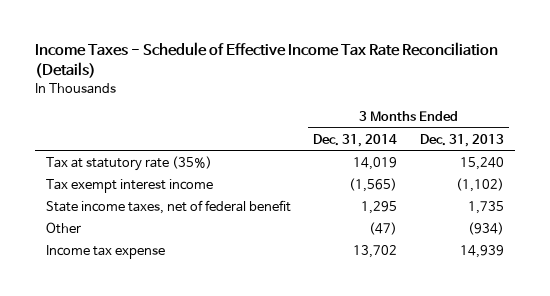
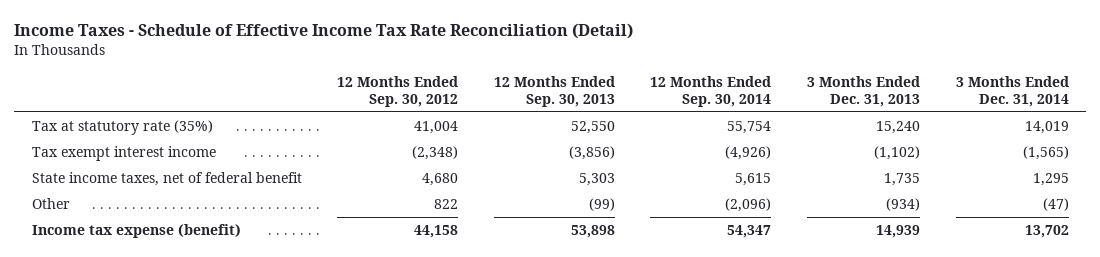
- Income Taxes - Schedule of Effective Income Tax Rate Reconciliation (Details)
+ Income Taxes - Schedule of Effective Income Tax Rate Reconciliation (Detail)
- | 3 Months Ended Dec. 31, 2014 | 3 Months Ended Dec. 31, 2013
+ | 12 Months Ended Sep. 30, 2012 | 12 Months Ended Sep. 30, 2013 | 12 Months Ended Sep. 30, 2014 | 3 Months Ended Dec. 31, 2013 | 3 Months Ended Dec. 31, 2014
- Income tax expense | 13,702 | 14,939
+ Income tax expense (benefit) | 44,158 | 53,898 | 54,347 | 14,939 | 13,702

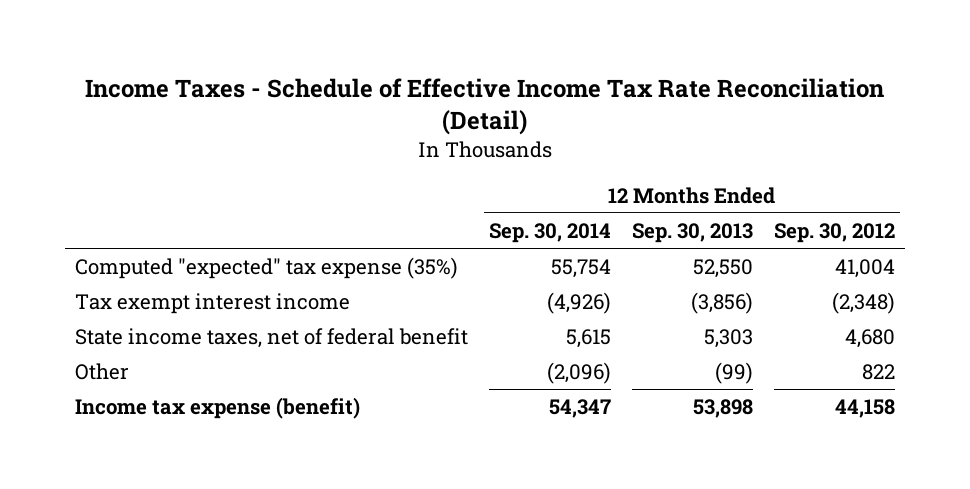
- | 12 Months Ended Sep. 30, 2012 | 12 Months Ended Sep. 30, 2013 | 12 Months Ended Sep. 30, 2014 | 3 Months Ended Dec. 31, 2013 | 3 Months Ended Dec. 31, 2014
+ | 12 Months Ended Sep. 30, 2014 | 12 Months Ended Sep. 30, 2013 | 12 Months Ended Sep. 30, 2012
- Tax at statutory rate (35%) | 41,004 | 52,550 | 55,754 | 15,240 | 14,019
+ Computed "expected" tax expense (35%) | 55,754 | 52,550 | 41,004

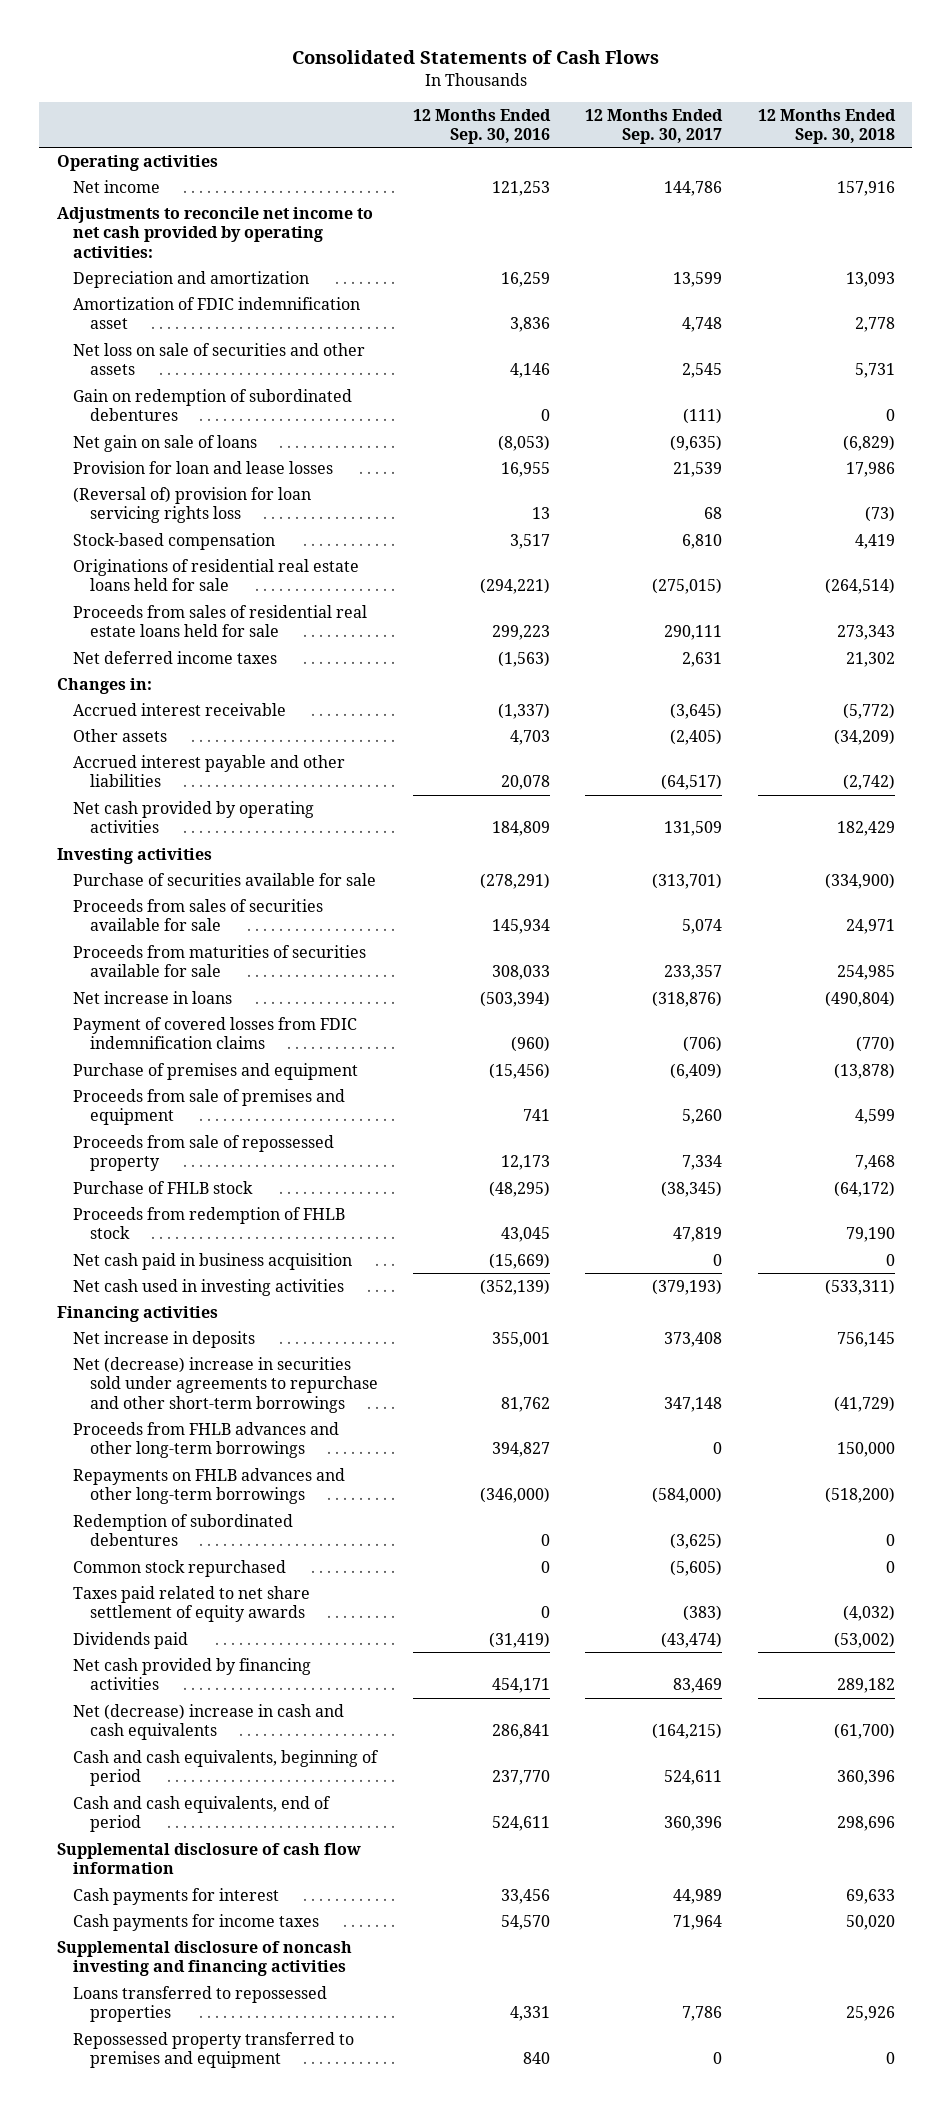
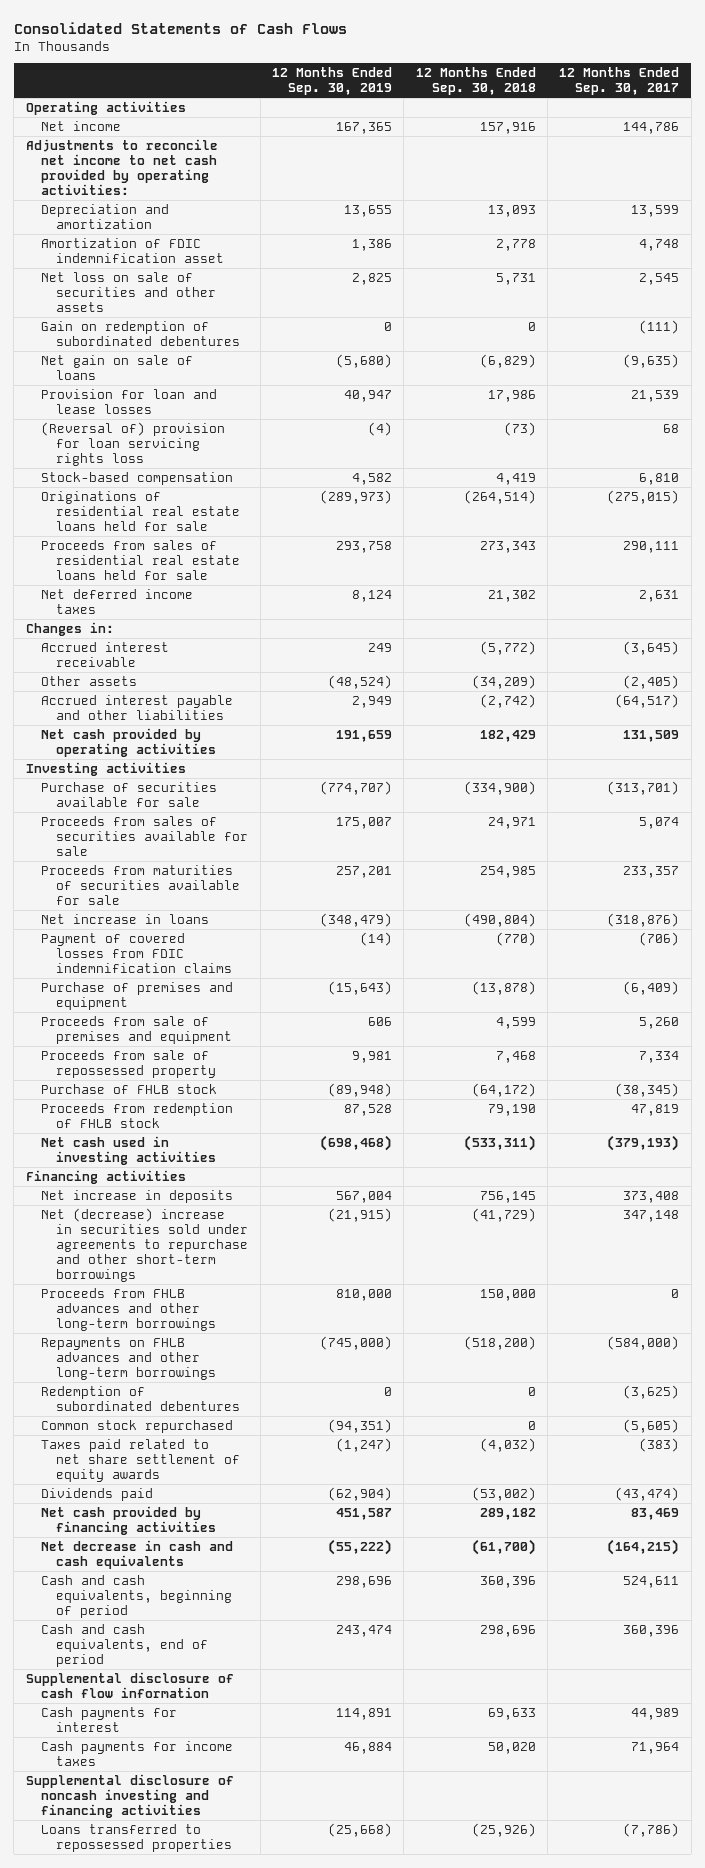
- | 12 Months Ended Sep. 30, 2016 | 12 Months Ended Sep. 30, 2017 | 12 Months Ended Sep. 30, 2018
+ | 12 Months Ended Sep. 30, 2019 | 12 Months Ended Sep. 30, 2018 | 12 Months Ended Sep. 30, 2017
- Net cash paid in business acquisition | (15,669) | 0 | 0
- Net (decrease) increase in cash and cash equivalents | 286,841 | (164,215) | (61,700)
+ Net decrease in cash and cash equivalents | (55,222) | (61,700) | (164,215)
- Loans transferred to repossessed properties | 4,331 | 7,786 | 25,926
- Repossessed property transferred to premises and equipment | 840 | 0 | 0
+ Loans transferred to repossessed properties | (25,668) | (25,926) | (7,786)

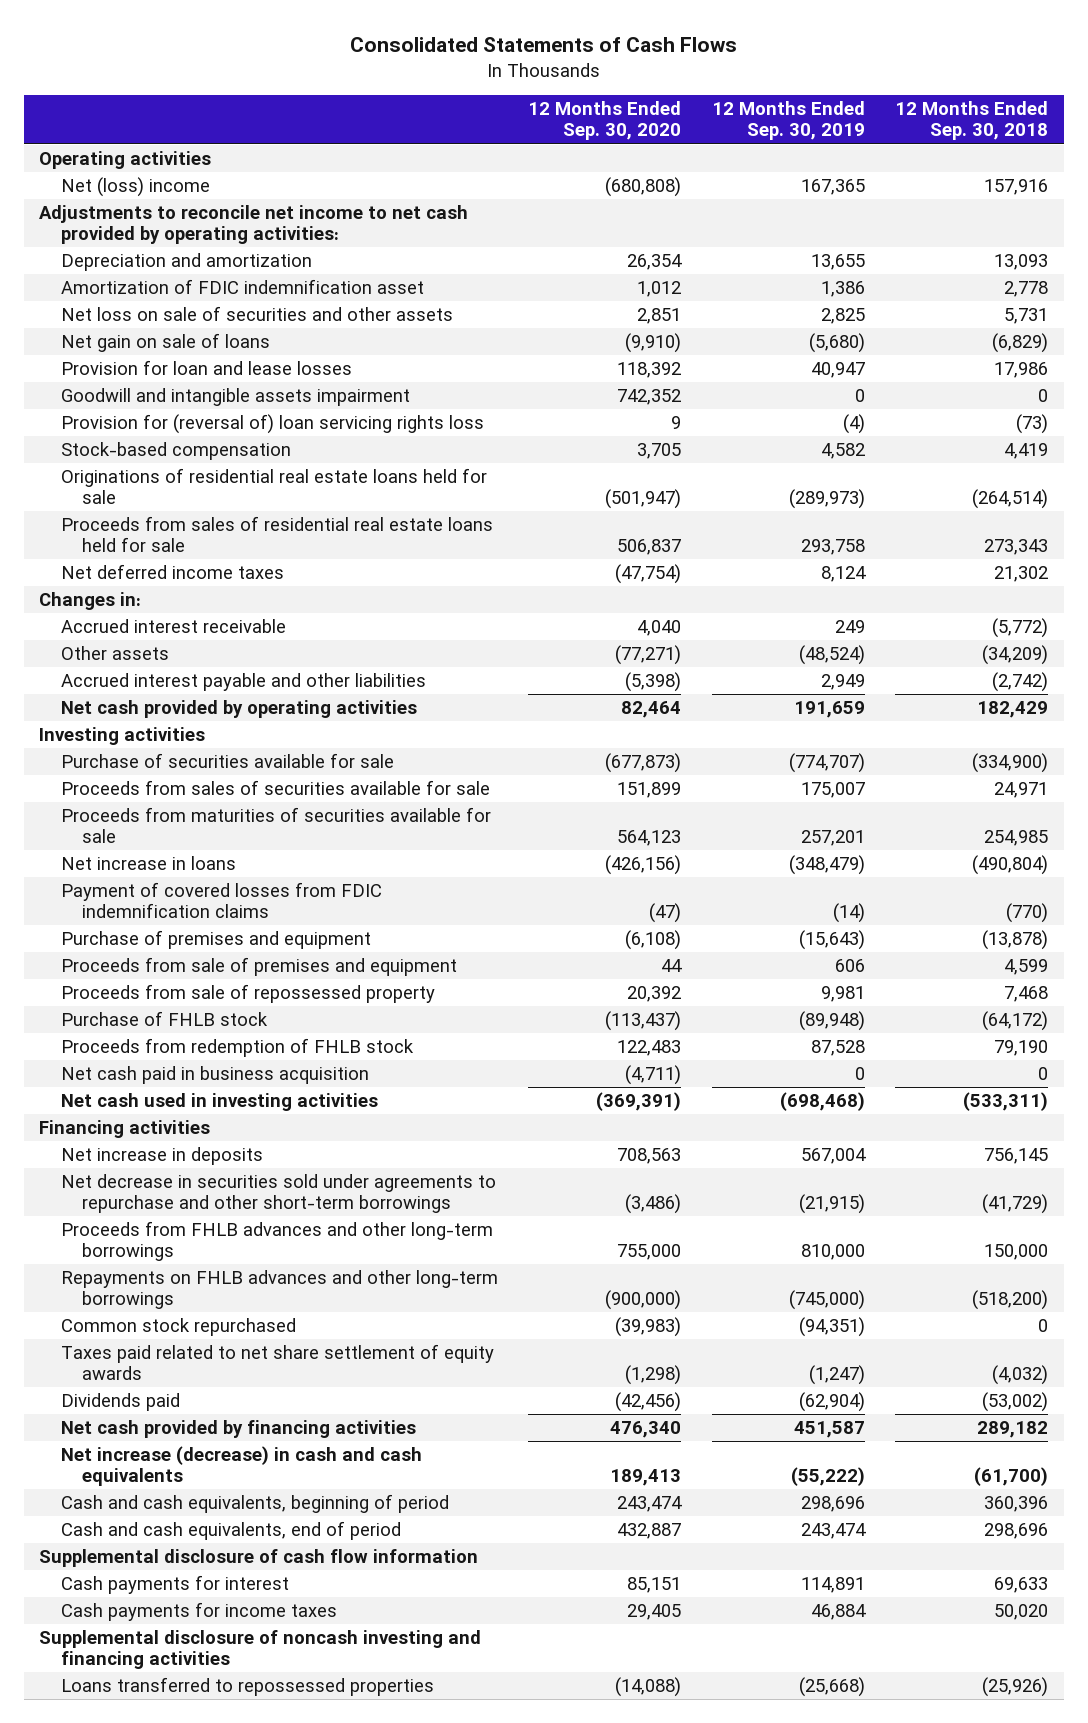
- | 12 Months Ended Sep. 30, 2019 | 12 Months Ended Sep. 30, 2018 | 12 Months Ended Sep. 30, 2017
+ | 12 Months Ended Sep. 30, 2020 | 12 Months Ended Sep. 30, 2019 | 12 Months Ended Sep. 30, 2018
- Net income | 167,365 | 157,916 | 144,786
+ Net (loss) income | (680,808) | 167,365 | 157,916
- Gain on redemption of subordinated debentures | 0 | 0 | (111)
- (Reversal of) provision for loan servicing rights loss | (4) | (73) | 68
+ Goodwill and intangible assets impairment | 742,352 | 0 | 0
+ Provision for (reversal of) loan servicing rights loss | 9 | (4) | (73)
+ Net cash paid in business acquisition | (4,711) | 0 | 0
- Net (decrease) increase in securities sold under agreements to repurchase and other short-term borrowings | (21,915) | (41,729) | 347,148
+ Net decrease in securities sold under agreements to repurchase and other short-term borrowings | (3,486) | (21,915) | (41,729)
- Redemption of subordinated debentures | 0 | 0 | (3,625)
- Net decrease in cash and cash equivalents | (55,222) | (61,700) | (164,215)
+ Net increase (decrease) in cash and cash equivalents | 189,413 | (55,222) | (61,700)

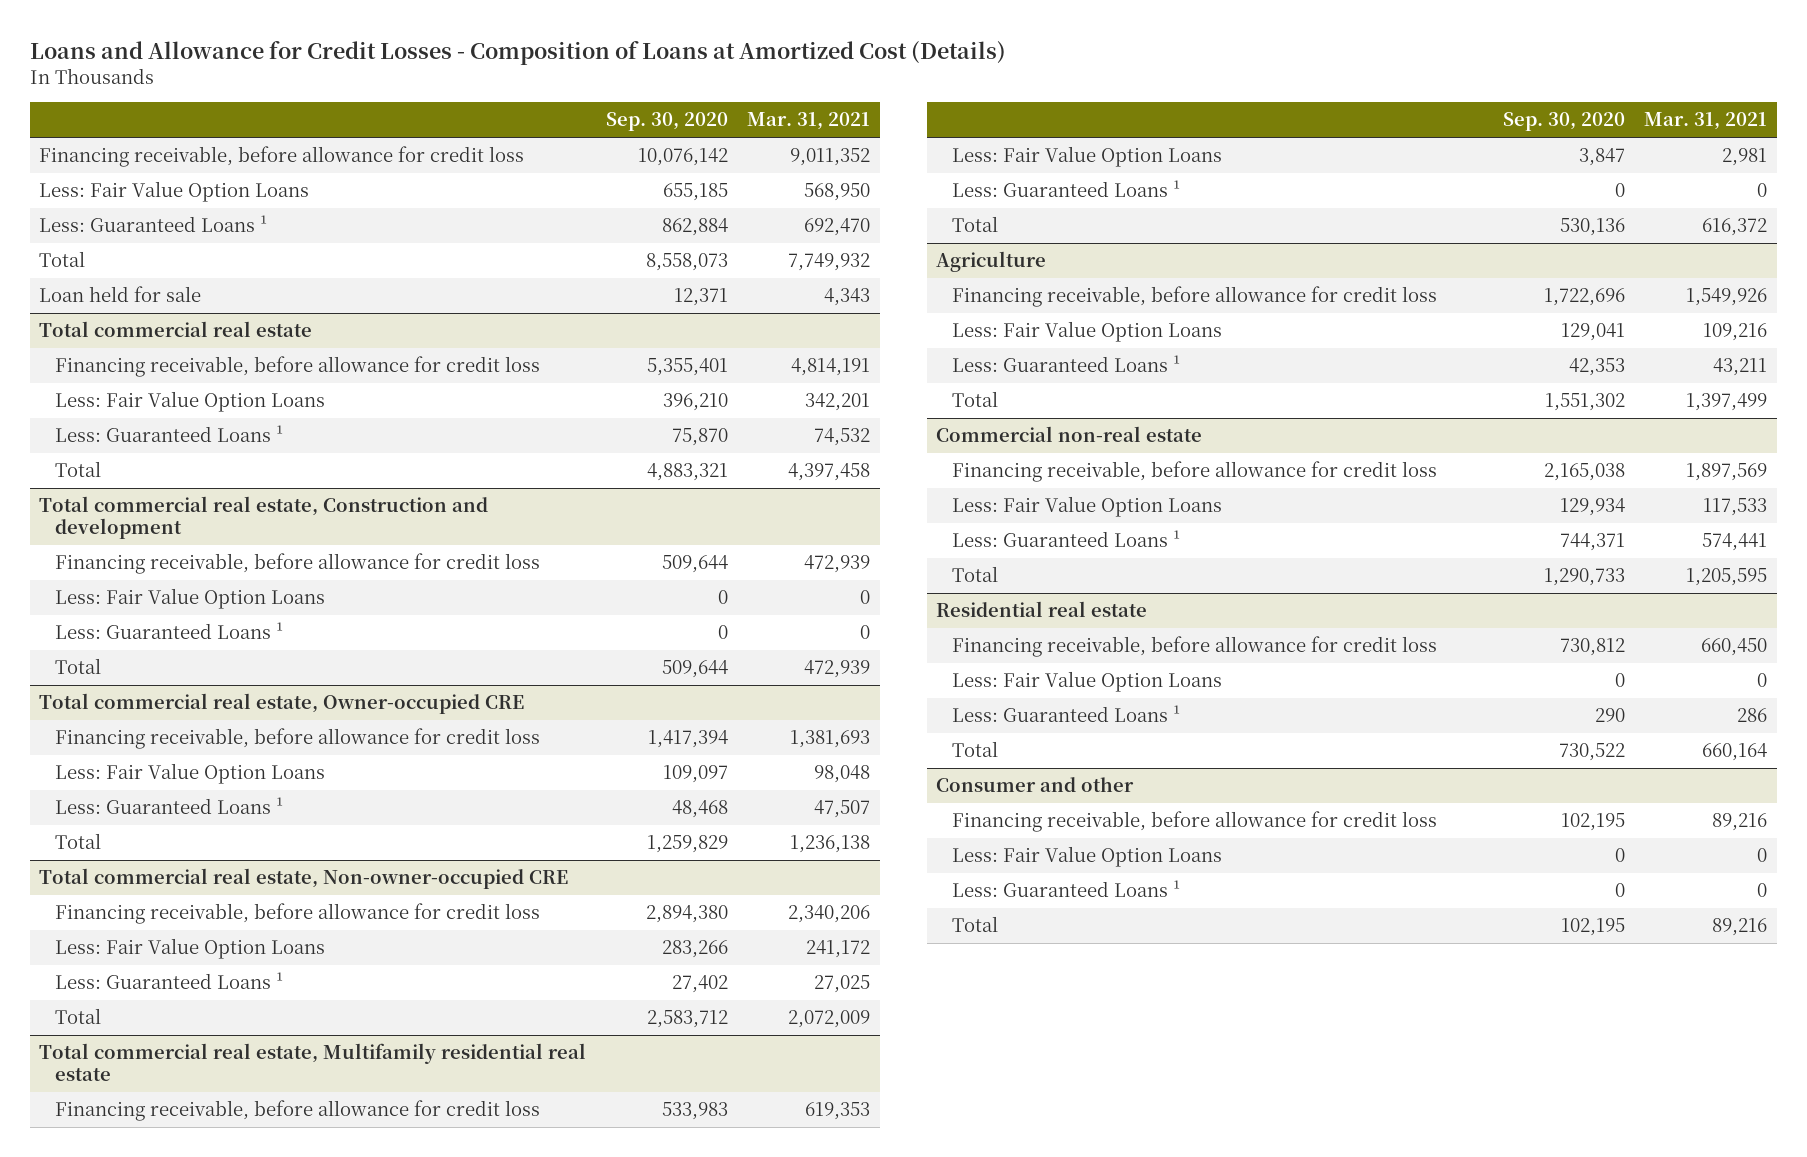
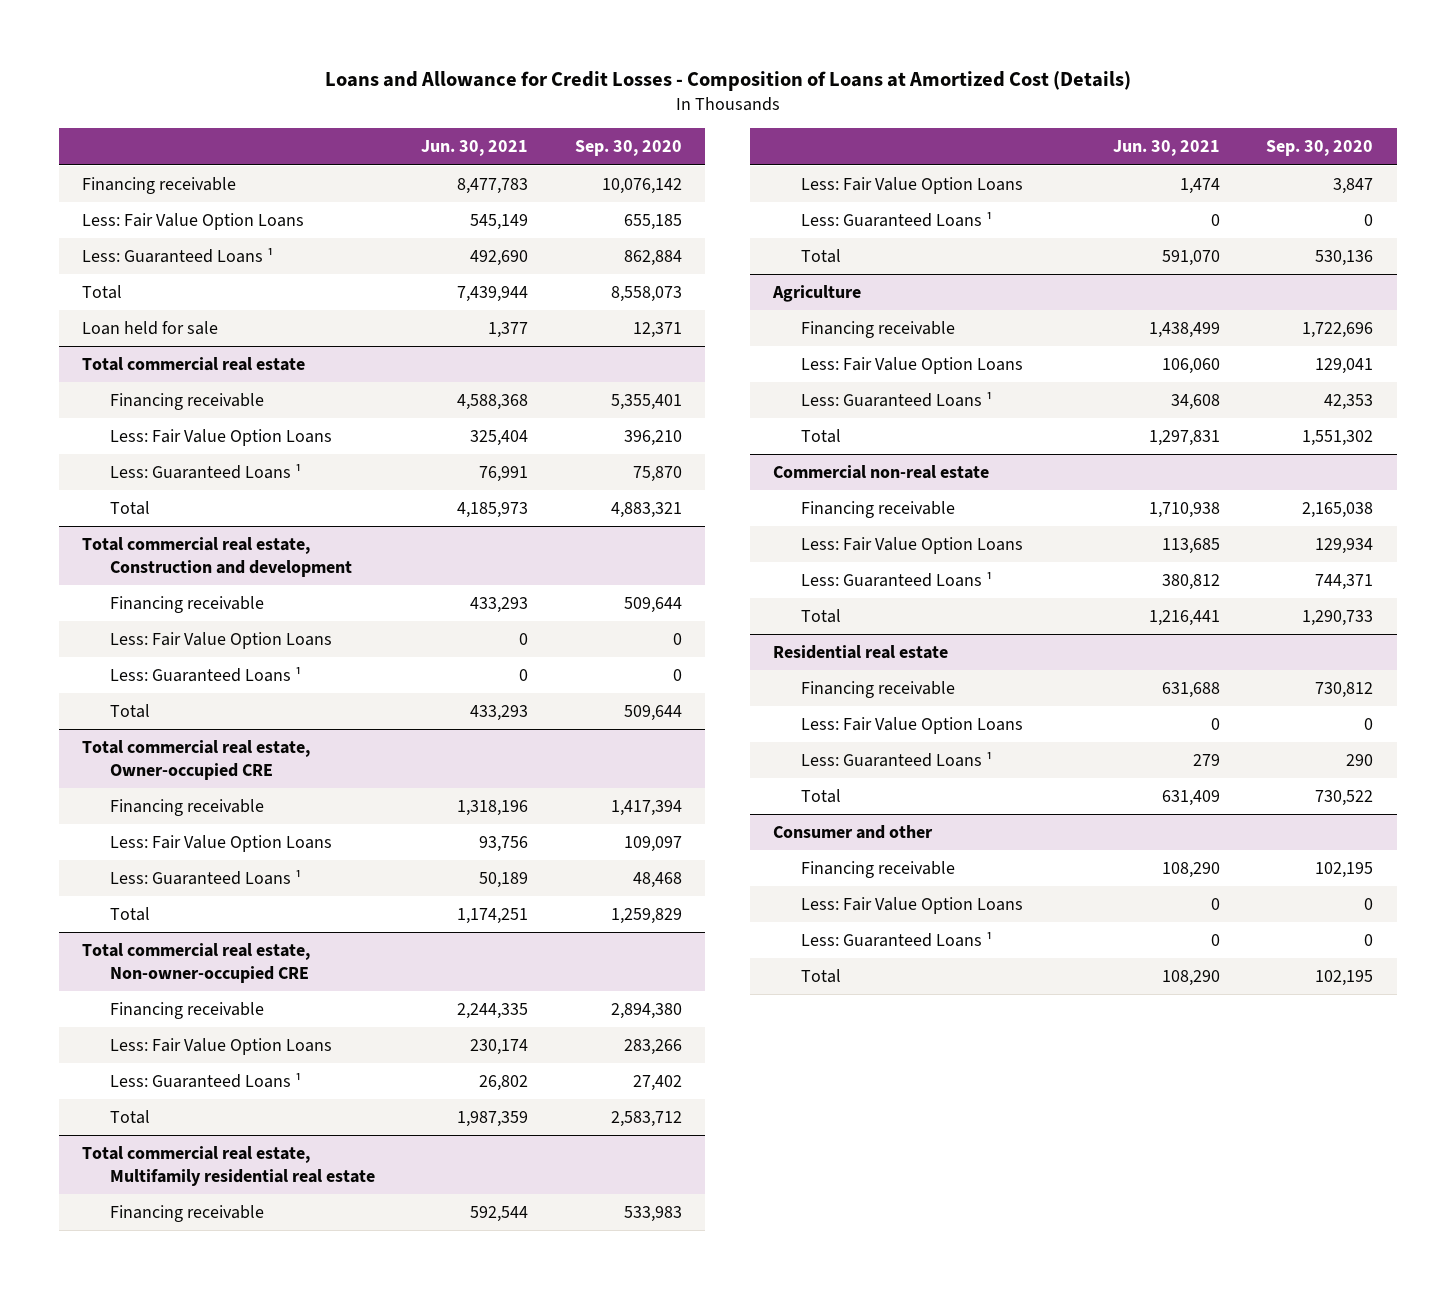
- | Sep. 30, 2020 | Mar. 31, 2021
+ | Jun. 30, 2021 | Sep. 30, 2020
- Financing receivable, before allowance for credit loss | 10,076,142 | 9,011,352
+ Financing receivable | 8,477,783 | 10,076,142
@ Total commercial real estate
- Financing receivable, before allowance for credit loss | 5,355,401 | 4,814,191
+ Financing receivable | 4,588,368 | 5,355,401
@ Total commercial real estate, Construction and development
- Financing receivable, before allowance for credit loss | 509,644 | 472,939
+ Financing receivable | 433,293 | 509,644
@ Total commercial real estate, Owner-occupied CRE
- Financing receivable, before allowance for credit loss | 1,417,394 | 1,381,693
+ Financing receivable | 1,318,196 | 1,417,394
@ Total commercial real estate, Non-owner-occupied CRE
- Financing receivable, before allowance for credit loss | 2,894,380 | 2,340,206
+ Financing receivable | 2,244,335 | 2,894,380
@ Total commercial real estate, Multifamily residential real estate
- Financing receivable, before allowance for credit loss | 533,983 | 619,353
+ Financing receivable | 592,544 | 533,983
@ Agriculture
- Financing receivable, before allowance for credit loss | 1,722,696 | 1,549,926
+ Financing receivable | 1,438,499 | 1,722,696
@ Commercial non-real estate
- Financing receivable, before allowance for credit loss | 2,165,038 | 1,897,569
+ Financing receivable | 1,710,938 | 2,165,038
@ Residential real estate
- Financing receivable, before allowance for credit loss | 730,812 | 660,450
+ Financing receivable | 631,688 | 730,812
@ Consumer and other
- Financing receivable, before allowance for credit loss | 102,195 | 89,216
+ Financing receivable | 108,290 | 102,195

